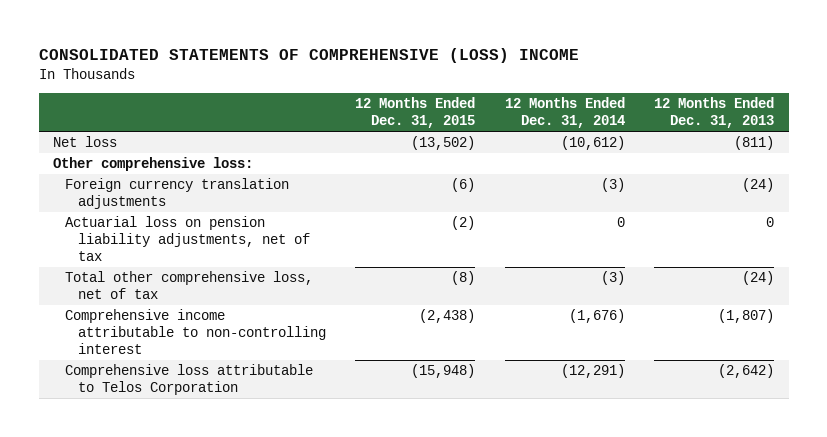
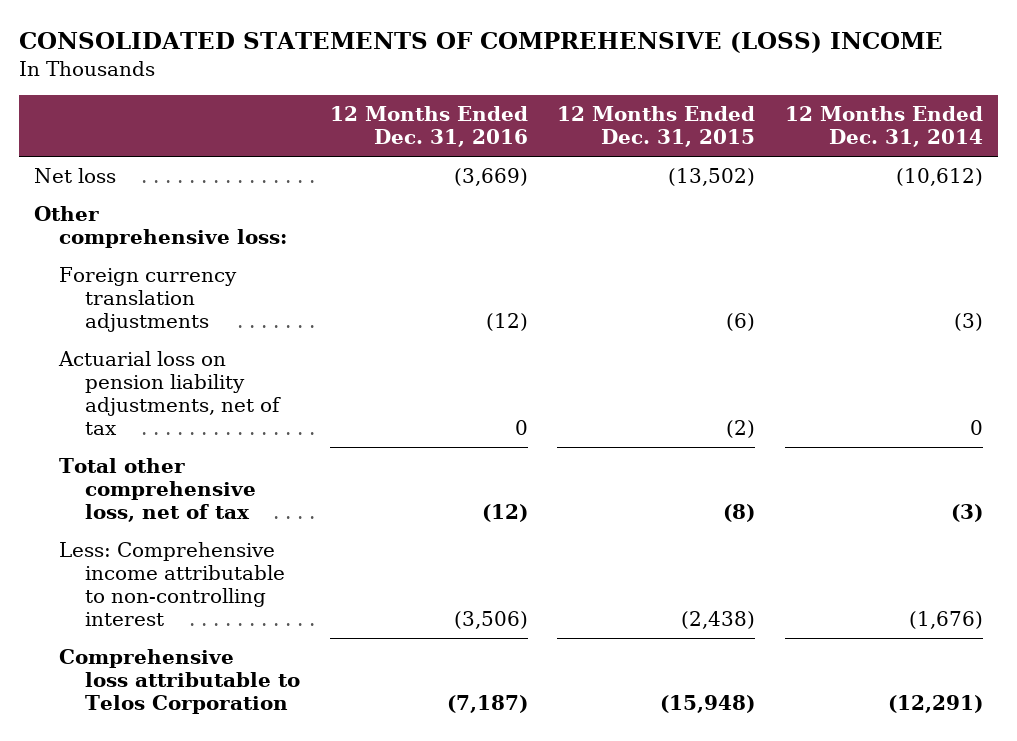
- | 12 Months Ended Dec. 31, 2015 | 12 Months Ended Dec. 31, 2014 | 12 Months Ended Dec. 31, 2013
+ | 12 Months Ended Dec. 31, 2016 | 12 Months Ended Dec. 31, 2015 | 12 Months Ended Dec. 31, 2014
- Comprehensive income attributable to non-controlling interest | (2,438) | (1,676) | (1,807)
+ Less: Comprehensive income attributable to non-controlling interest | (3,506) | (2,438) | (1,676)

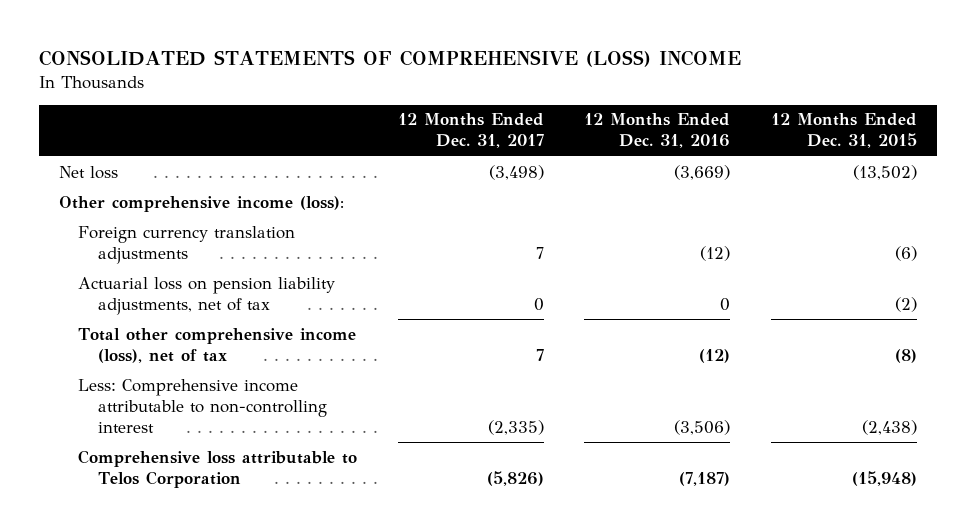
- | 12 Months Ended Dec. 31, 2016 | 12 Months Ended Dec. 31, 2015 | 12 Months Ended Dec. 31, 2014
+ | 12 Months Ended Dec. 31, 2017 | 12 Months Ended Dec. 31, 2016 | 12 Months Ended Dec. 31, 2015
- Other comprehensive loss:
+ Other comprehensive income (loss):
- Total other comprehensive loss, net of tax | (12) | (8) | (3)
+ Total other comprehensive income (loss), net of tax | 7 | (12) | (8)

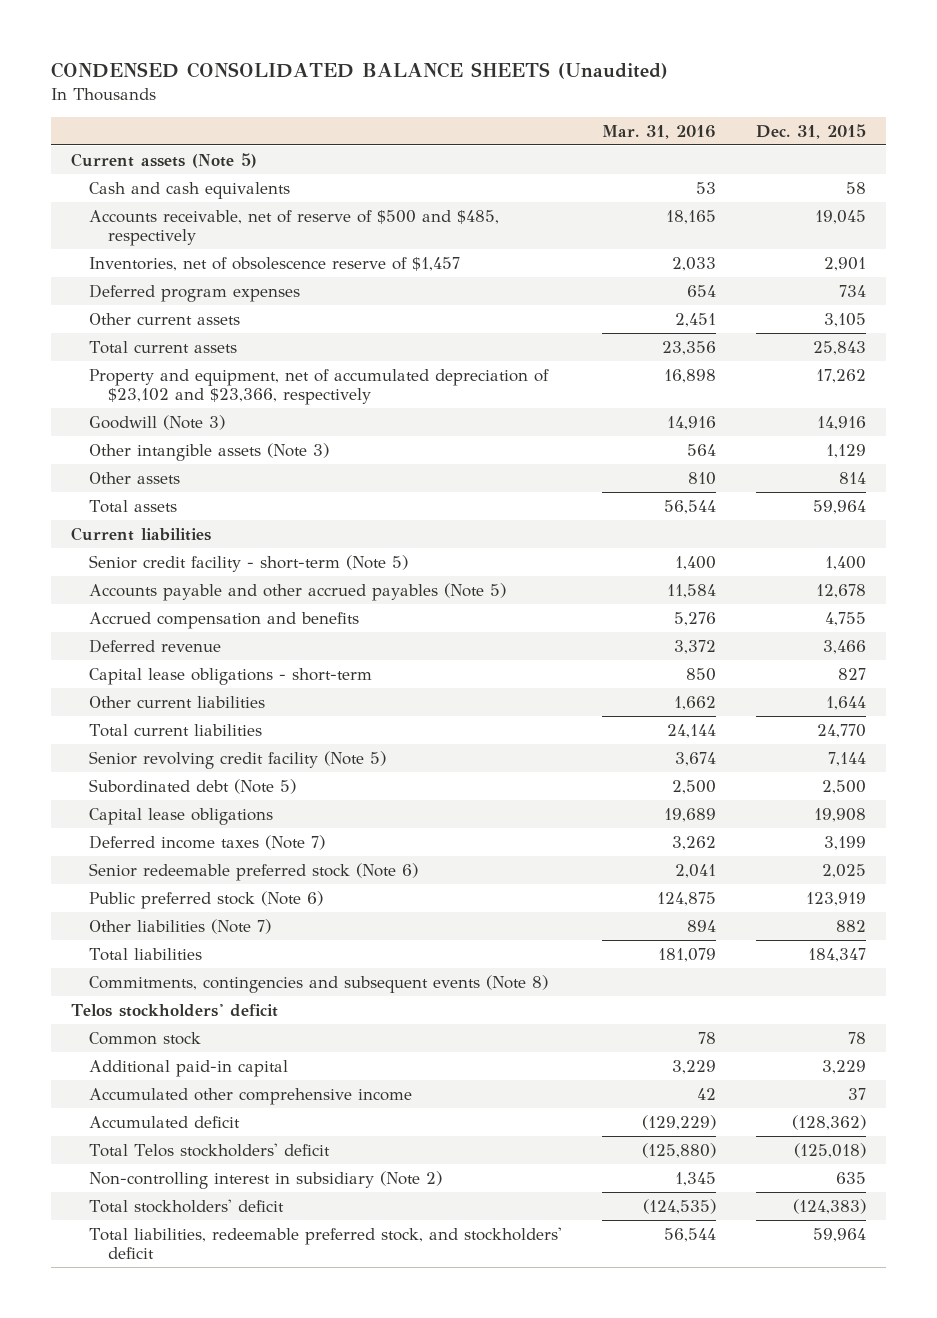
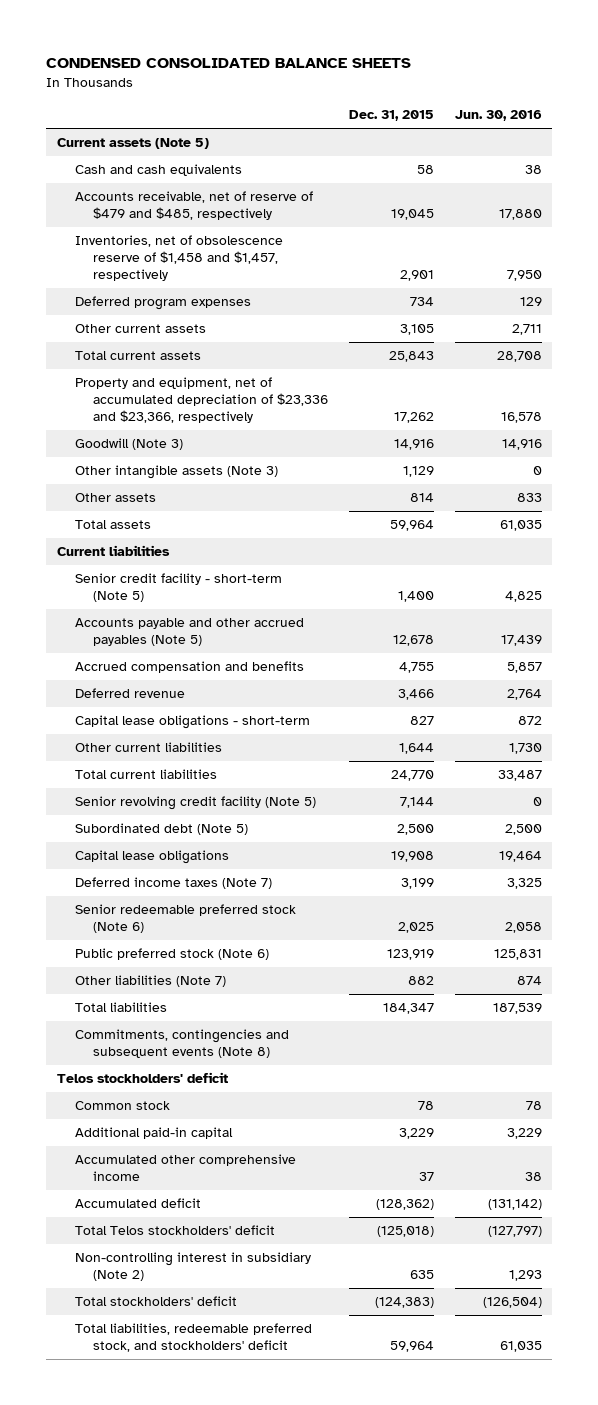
- CONDENSED CONSOLIDATED BALANCE SHEETS (Unaudited)
+ CONDENSED CONSOLIDATED BALANCE SHEETS
- | Mar. 31, 2016 | Dec. 31, 2015
+ | Dec. 31, 2015 | Jun. 30, 2016
- Accounts receivable, net of reserve of $500 and $485, respectively | 18,165 | 19,045
- Inventories, net of obsolescence reserve of $1,457 | 2,033 | 2,901
+ Accounts receivable, net of reserve of $479 and $485, respectively | 19,045 | 17,880
+ Inventories, net of obsolescence reserve of $1,458 and $1,457, respectively | 2,901 | 7,950
- Property and equipment, net of accumulated depreciation of $23,102 and $23,366, respectively | 16,898 | 17,262
+ Property and equipment, net of accumulated depreciation of $23,336 and $23,366, respectively | 17,262 | 16,578

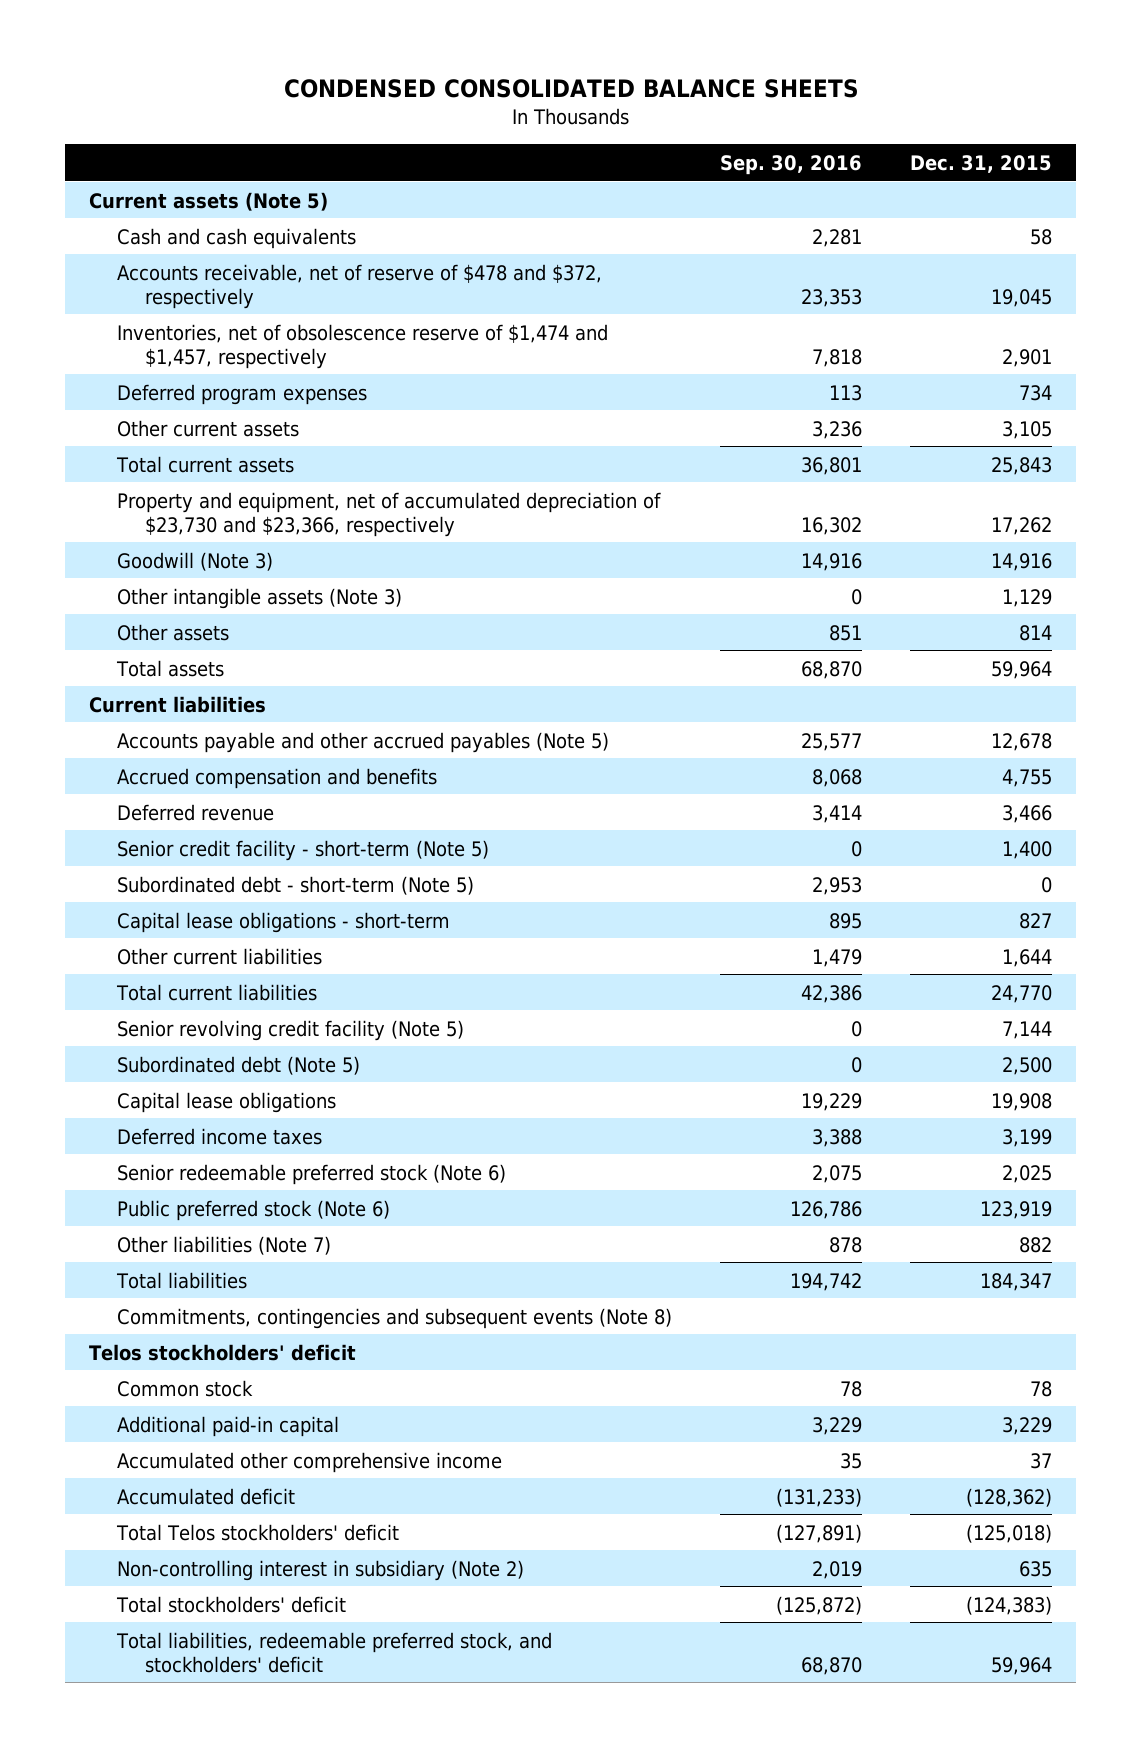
- | Dec. 31, 2015 | Jun. 30, 2016
+ | Sep. 30, 2016 | Dec. 31, 2015
- Accounts receivable, net of reserve of $479 and $485, respectively | 19,045 | 17,880
- Inventories, net of obsolescence reserve of $1,458 and $1,457, respectively | 2,901 | 7,950
+ Accounts receivable, net of reserve of $478 and $372, respectively | 23,353 | 19,045
+ Inventories, net of obsolescence reserve of $1,474 and $1,457, respectively | 7,818 | 2,901
- Property and equipment, net of accumulated depreciation of $23,336 and $23,366, respectively | 17,262 | 16,578
+ Property and equipment, net of accumulated depreciation of $23,730 and $23,366, respectively | 16,302 | 17,262
moved down: Senior credit facility - short-term (Note 5) | 0 | 1,400
+ Subordinated debt - short-term (Note 5) | 2,953 | 0
- Deferred income taxes (Note 7) | 3,199 | 3,325
+ Deferred income taxes | 3,388 | 3,199

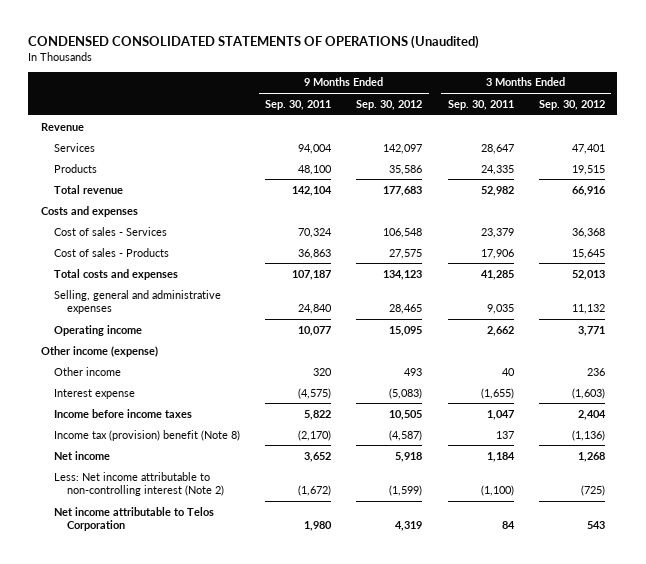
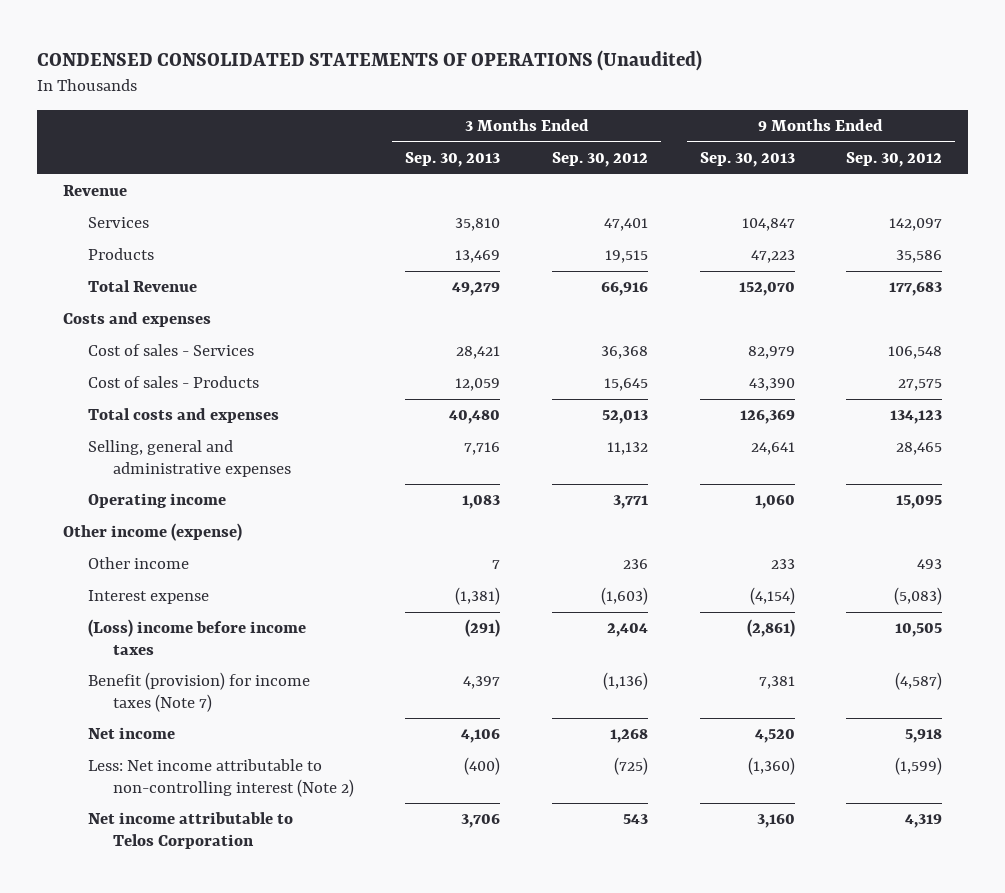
- | 9 Months Ended Sep. 30, 2011 | 9 Months Ended Sep. 30, 2012 | 3 Months Ended Sep. 30, 2011 | 3 Months Ended Sep. 30, 2012
+ | 3 Months Ended Sep. 30, 2013 | 3 Months Ended Sep. 30, 2012 | 9 Months Ended Sep. 30, 2013 | 9 Months Ended Sep. 30, 2012
- Total revenue | 142,104 | 177,683 | 52,982 | 66,916
+ Total Revenue | 49,279 | 66,916 | 152,070 | 177,683
- Income before income taxes | 5,822 | 10,505 | 1,047 | 2,404
- Income tax (provision) benefit (Note 8) | (2,170) | (4,587) | 137 | (1,136)
+ (Loss) income before income taxes | (291) | 2,404 | (2,861) | 10,505
+ Benefit (provision) for income taxes (Note 7) | 4,397 | (1,136) | 7,381 | (4,587)

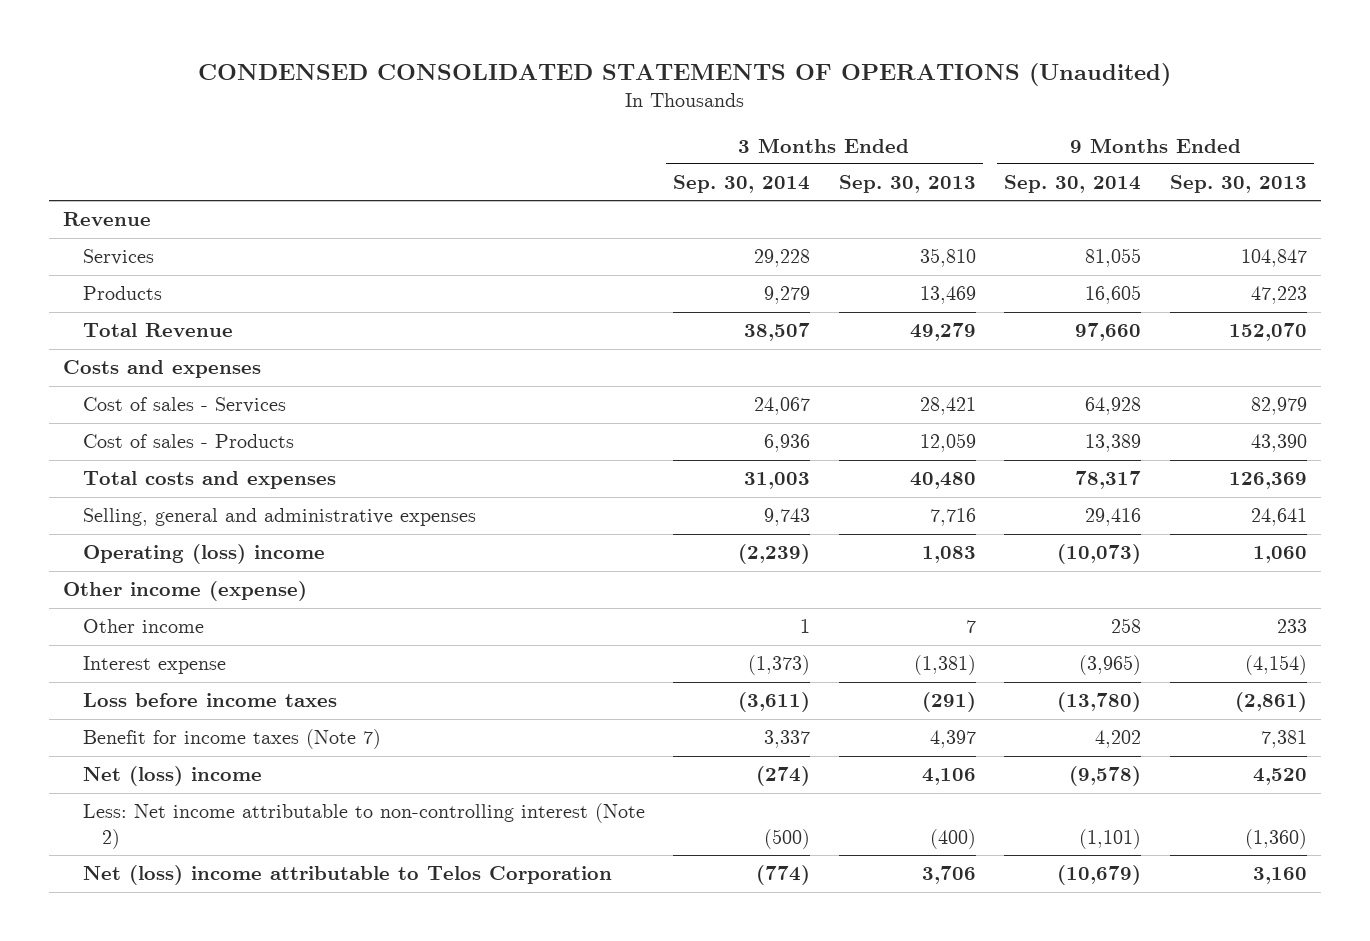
- | 3 Months Ended Sep. 30, 2013 | 3 Months Ended Sep. 30, 2012 | 9 Months Ended Sep. 30, 2013 | 9 Months Ended Sep. 30, 2012
+ | 3 Months Ended Sep. 30, 2014 | 3 Months Ended Sep. 30, 2013 | 9 Months Ended Sep. 30, 2014 | 9 Months Ended Sep. 30, 2013
- Operating income | 1,083 | 3,771 | 1,060 | 15,095
+ Operating (loss) income | (2,239) | 1,083 | (10,073) | 1,060
- (Loss) income before income taxes | (291) | 2,404 | (2,861) | 10,505
- Benefit (provision) for income taxes (Note 7) | 4,397 | (1,136) | 7,381 | (4,587)
- Net income | 4,106 | 1,268 | 4,520 | 5,918
+ Loss before income taxes | (3,611) | (291) | (13,780) | (2,861)
+ Benefit for income taxes (Note 7) | 3,337 | 4,397 | 4,202 | 7,381
+ Net (loss) income | (274) | 4,106 | (9,578) | 4,520
- Net income attributable to Telos Corporation | 3,706 | 543 | 3,160 | 4,319
+ Net (loss) income attributable to Telos Corporation | (774) | 3,706 | (10,679) | 3,160

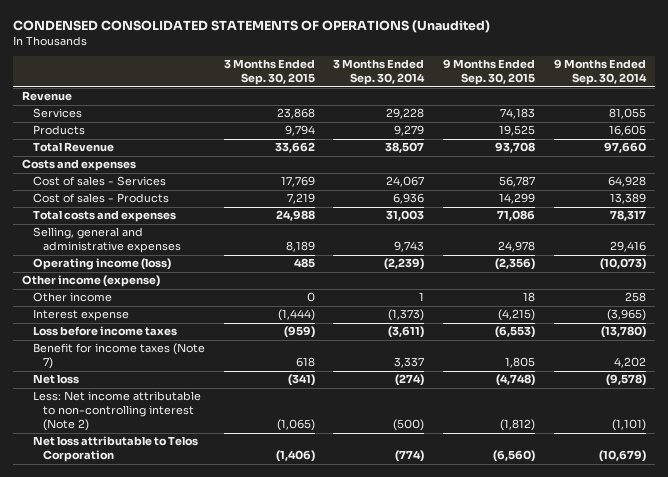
- | 3 Months Ended Sep. 30, 2014 | 3 Months Ended Sep. 30, 2013 | 9 Months Ended Sep. 30, 2014 | 9 Months Ended Sep. 30, 2013
+ | 3 Months Ended Sep. 30, 2015 | 3 Months Ended Sep. 30, 2014 | 9 Months Ended Sep. 30, 2015 | 9 Months Ended Sep. 30, 2014
- Operating (loss) income | (2,239) | 1,083 | (10,073) | 1,060
+ Operating income (loss) | 485 | (2,239) | (2,356) | (10,073)
- Net (loss) income | (274) | 4,106 | (9,578) | 4,520
+ Net loss | (341) | (274) | (4,748) | (9,578)
- Net (loss) income attributable to Telos Corporation | (774) | 3,706 | (10,679) | 3,160
+ Net loss attributable to Telos Corporation | (1,406) | (774) | (6,560) | (10,679)

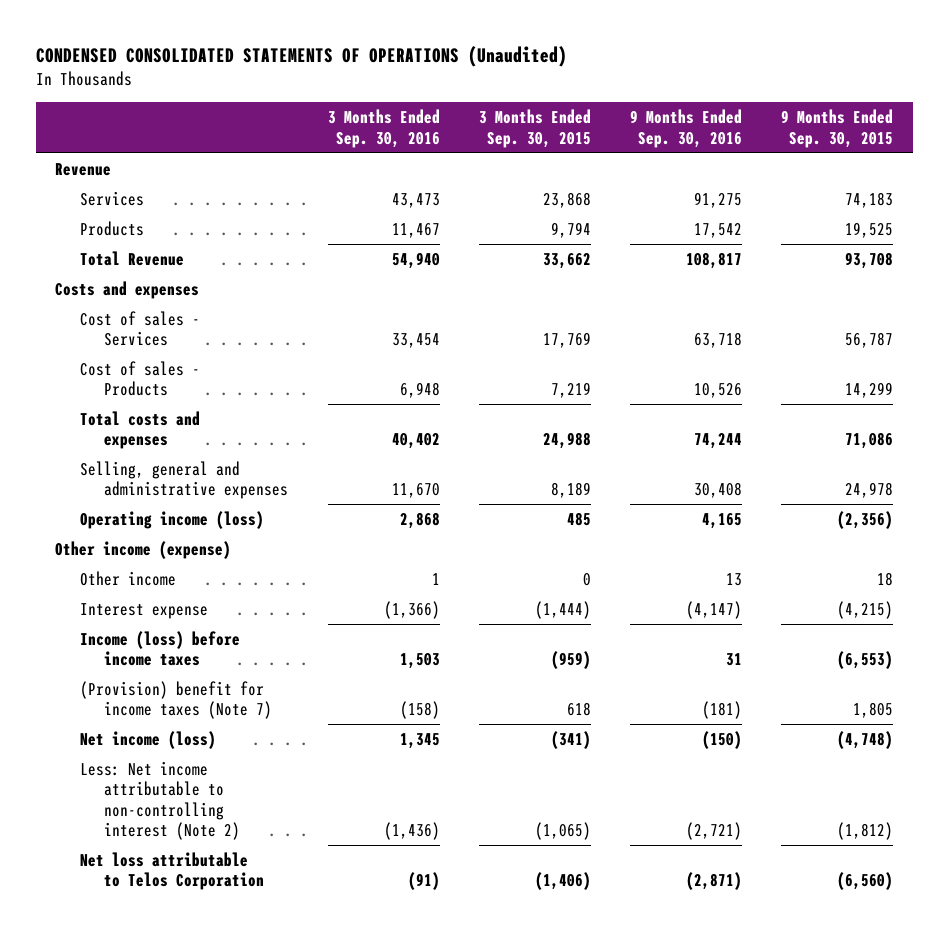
- | 3 Months Ended Sep. 30, 2015 | 3 Months Ended Sep. 30, 2014 | 9 Months Ended Sep. 30, 2015 | 9 Months Ended Sep. 30, 2014
+ | 3 Months Ended Sep. 30, 2016 | 3 Months Ended Sep. 30, 2015 | 9 Months Ended Sep. 30, 2016 | 9 Months Ended Sep. 30, 2015
- Loss before income taxes | (959) | (3,611) | (6,553) | (13,780)
- Benefit for income taxes (Note 7) | 618 | 3,337 | 1,805 | 4,202
- Net loss | (341) | (274) | (4,748) | (9,578)
+ Income (loss) before income taxes | 1,503 | (959) | 31 | (6,553)
+ (Provision) benefit for income taxes (Note 7) | (158) | 618 | (181) | 1,805
+ Net income (loss) | 1,345 | (341) | (150) | (4,748)

